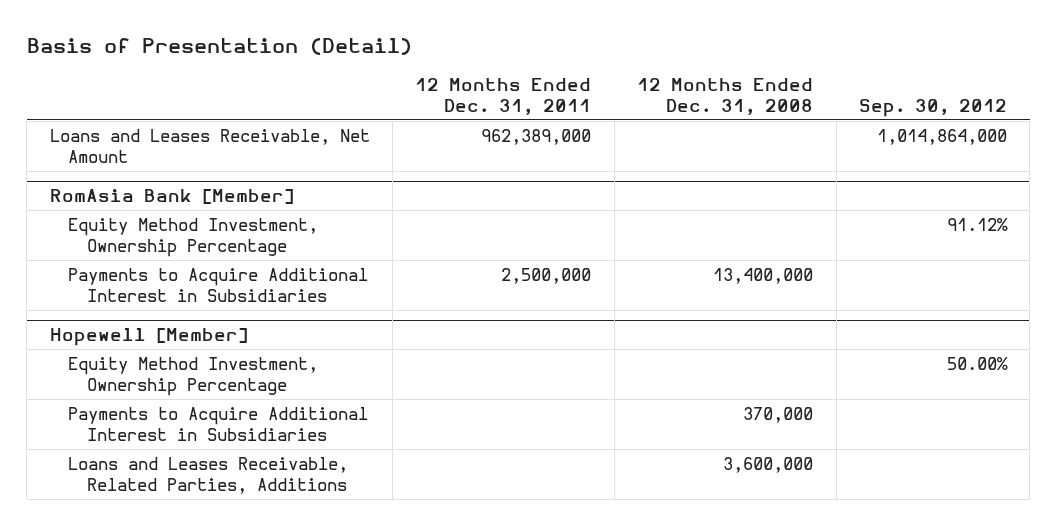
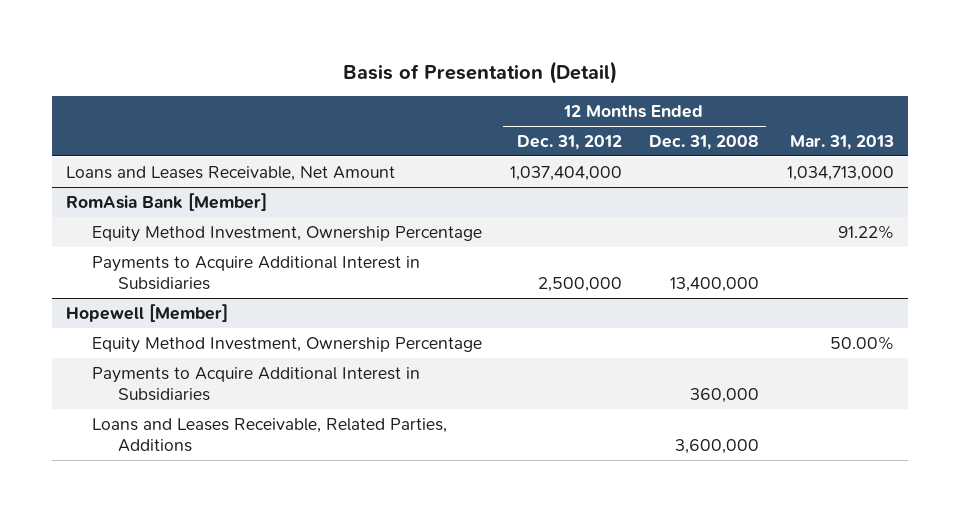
- | 12 Months Ended Dec. 31, 2011 | 12 Months Ended Dec. 31, 2008 | Sep. 30, 2012
+ | 12 Months Ended Dec. 31, 2012 | 12 Months Ended Dec. 31, 2008 | Mar. 31, 2013
@ Hopewell [Member]
- Payments to Acquire Additional Interest in Subsidiaries | | 370,000 |
+ Payments to Acquire Additional Interest in Subsidiaries | | 360,000 |

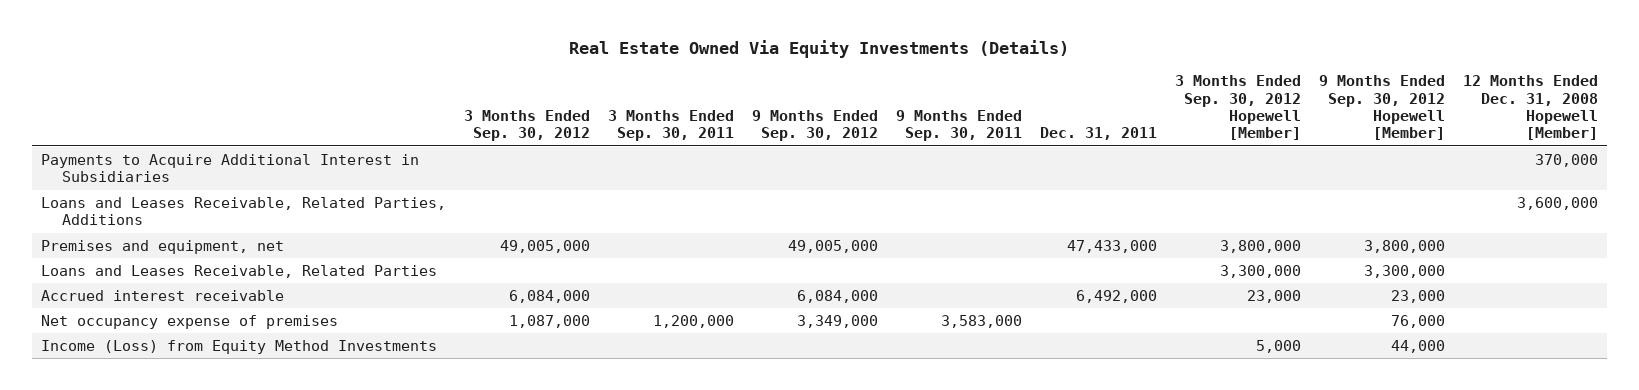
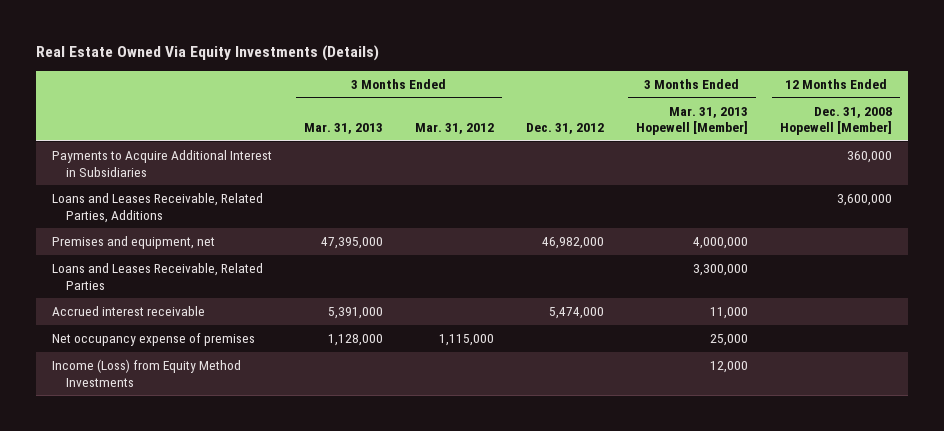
- | 3 Months Ended Sep. 30, 2012 | 3 Months Ended Sep. 30, 2011 | 9 Months Ended Sep. 30, 2012 | 9 Months Ended Sep. 30, 2011 | Dec. 31, 2011 | 3 Months Ended Sep. 30, 2012 Hopewell [Member] | 9 Months Ended Sep. 30, 2012 Hopewell [Member] | 12 Months Ended Dec. 31, 2008 Hopewell [Member]
+ | 3 Months Ended Mar. 31, 2013 | 3 Months Ended Mar. 31, 2012 | Dec. 31, 2012 | 3 Months Ended Mar. 31, 2013 Hopewell [Member] | 12 Months Ended Dec. 31, 2008 Hopewell [Member]
- Payments to Acquire Additional Interest in Subsidiaries | | | | | | | | 370,000
+ Payments to Acquire Additional Interest in Subsidiaries | | | | | 360,000

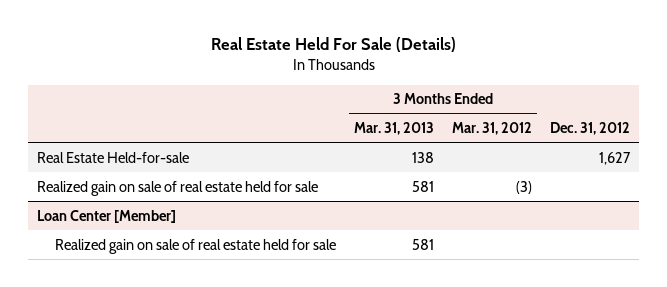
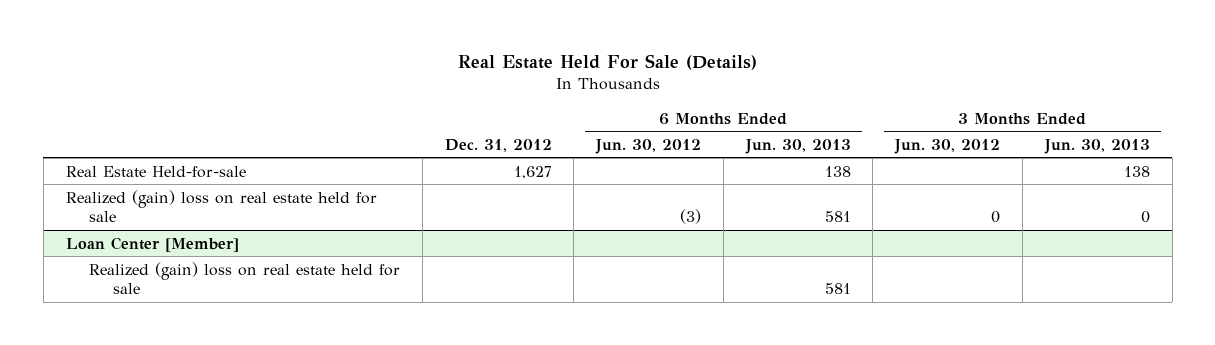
- | 3 Months Ended Mar. 31, 2013 | 3 Months Ended Mar. 31, 2012 | Dec. 31, 2012
+ | Dec. 31, 2012 | 6 Months Ended Jun. 30, 2012 | 6 Months Ended Jun. 30, 2013 | 3 Months Ended Jun. 30, 2012 | 3 Months Ended Jun. 30, 2013
- Realized gain on sale of real estate held for sale | 581 | (3) |
+ Realized (gain) loss on real estate held for sale | | (3) | 581 | 0 | 0
@ Loan Center [Member]
- Realized gain on sale of real estate held for sale | 581 | |
+ Realized (gain) loss on real estate held for sale | | | 581 | |

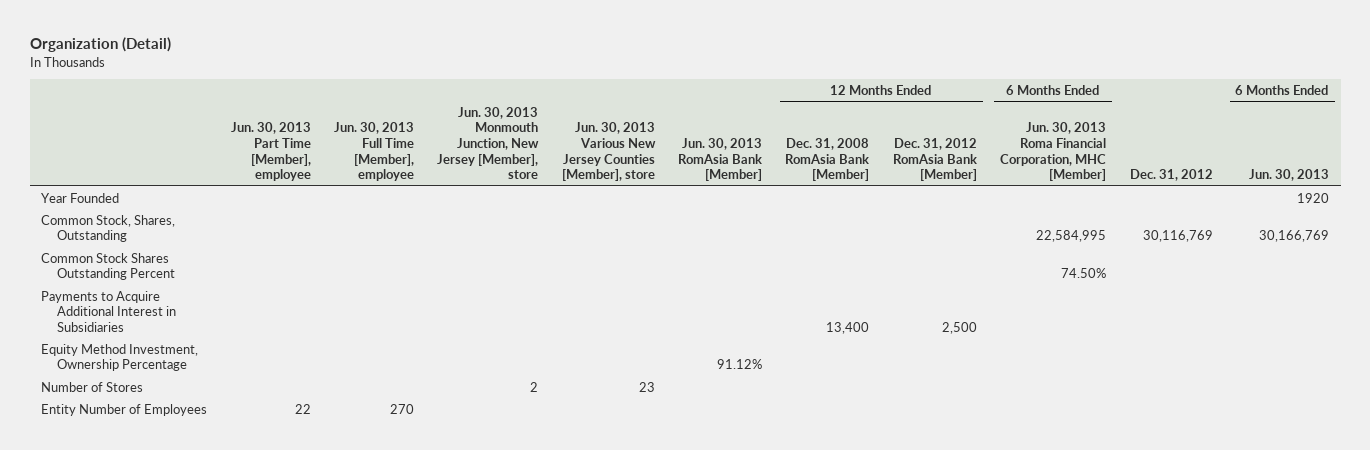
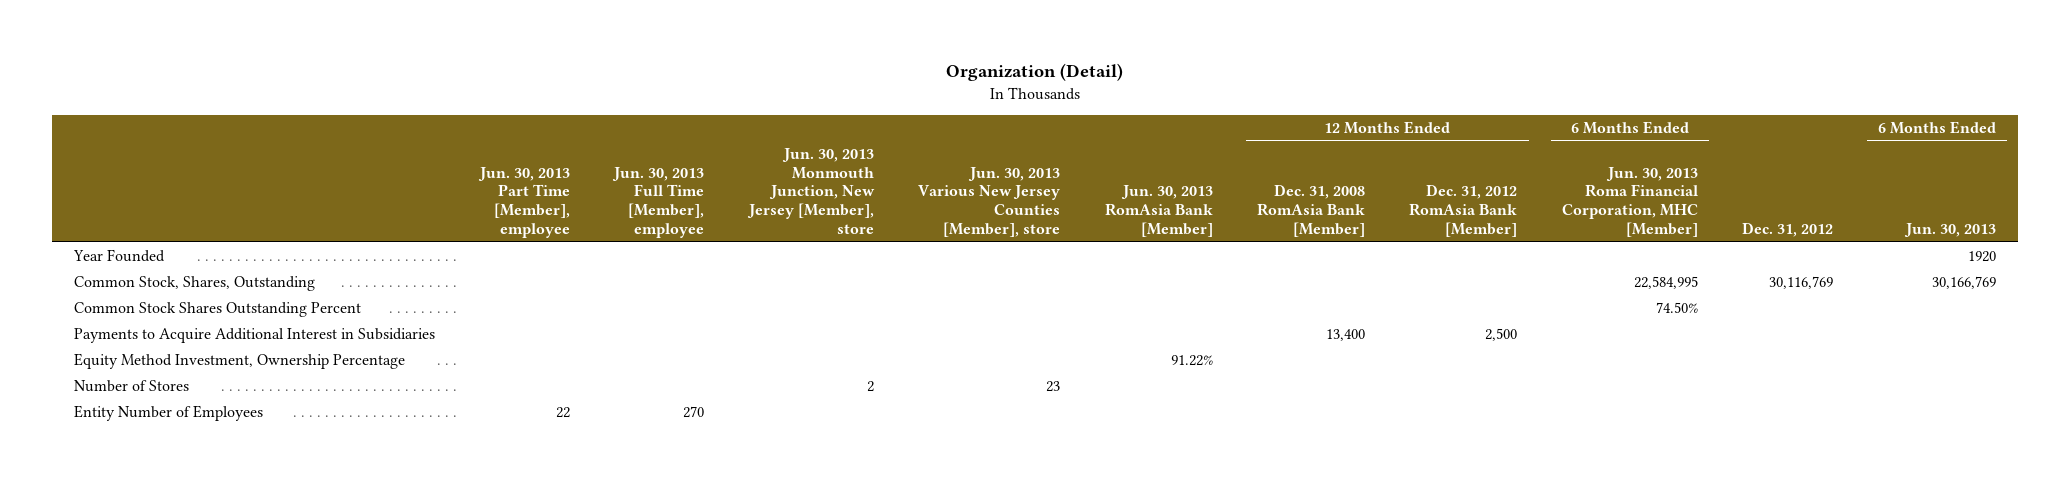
- Equity Method Investment, Ownership Percentage | | | | | 91.12% | | | | |
+ Equity Method Investment, Ownership Percentage | | | | | 91.22% | | | | |

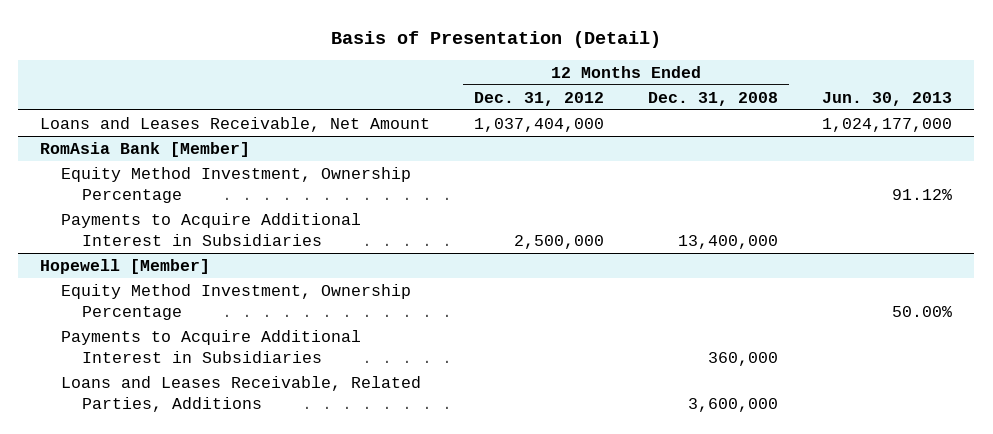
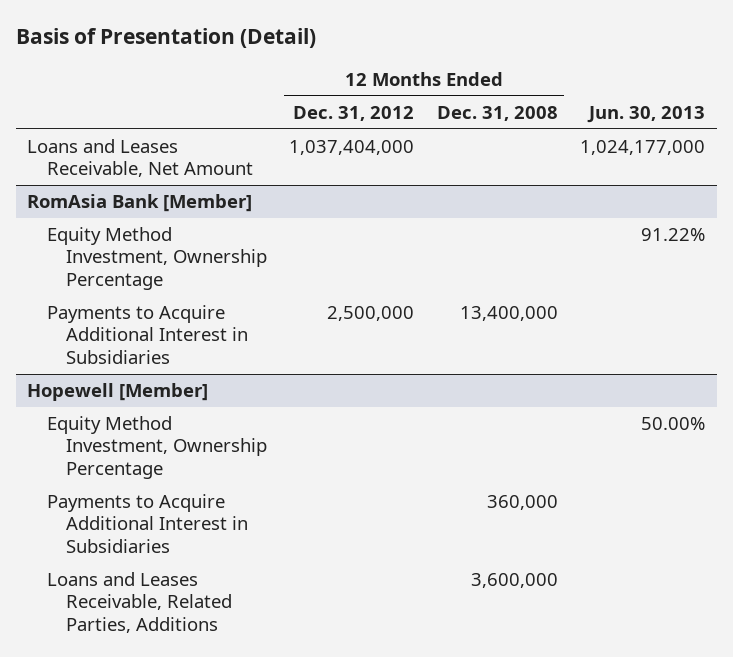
@ RomAsia Bank [Member]
- Equity Method Investment, Ownership Percentage | | | 91.12%
+ Equity Method Investment, Ownership Percentage | | | 91.22%

